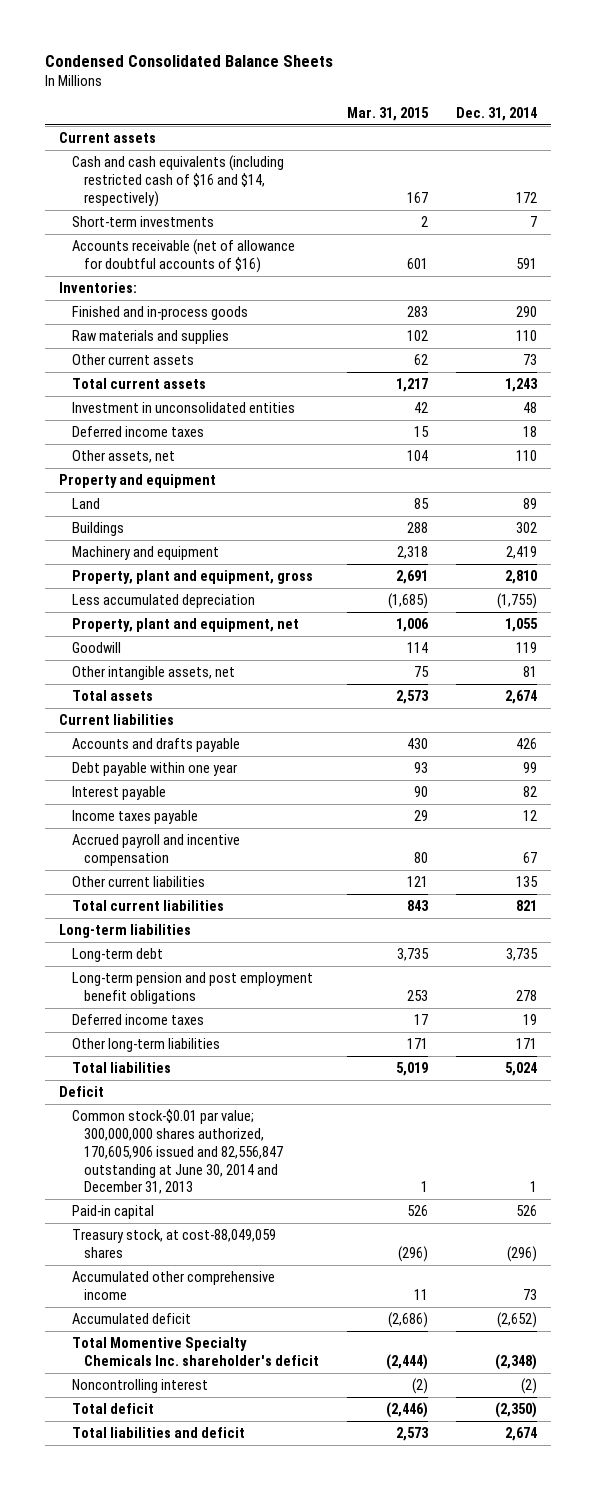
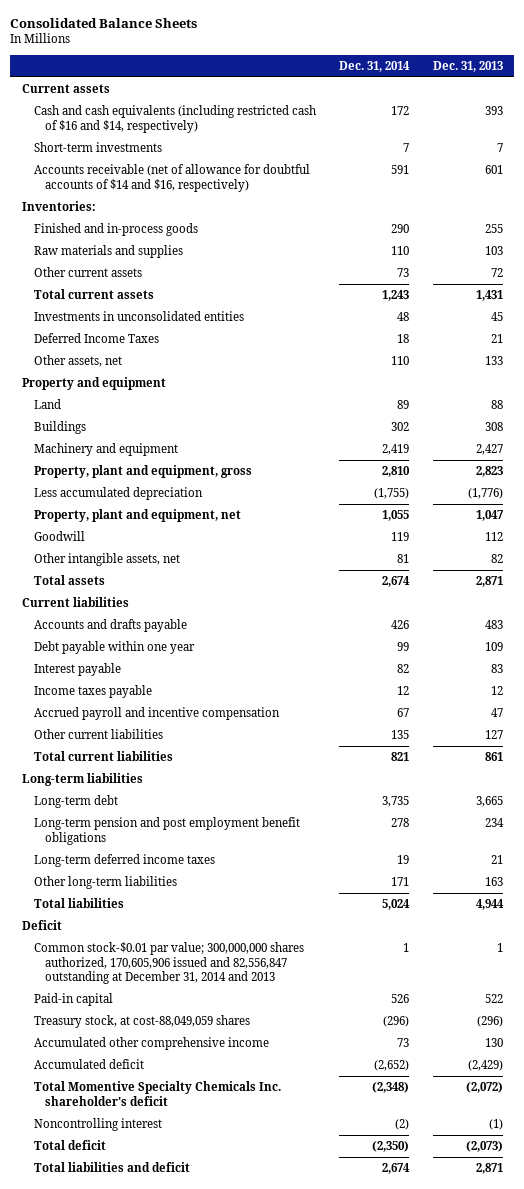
- Condensed Consolidated Balance Sheets
+ Consolidated Balance Sheets
- | Mar. 31, 2015 | Dec. 31, 2014
+ | Dec. 31, 2014 | Dec. 31, 2013
- Accounts receivable (net of allowance for doubtful accounts of $16) | 601 | 591
+ Accounts receivable (net of allowance for doubtful accounts of $14 and $16, respectively) | 591 | 601
- Investment in unconsolidated entities | 42 | 48
- Deferred income taxes | 15 | 18
+ Investments in unconsolidated entities | 48 | 45
+ Deferred Income Taxes | 18 | 21
- Deferred income taxes | 17 | 19
+ Long-term deferred income taxes | 19 | 21
- Common stock-$0.01 par value; 300,000,000 shares authorized, 170,605,906 issued and 82,556,847 outstanding at June 30, 2014 and December 31, 2013 | 1 | 1
+ Common stock-$0.01 par value; 300,000,000 shares authorized, 170,605,906 issued and 82,556,847 outstanding at December 31, 2014 and 2013 | 1 | 1

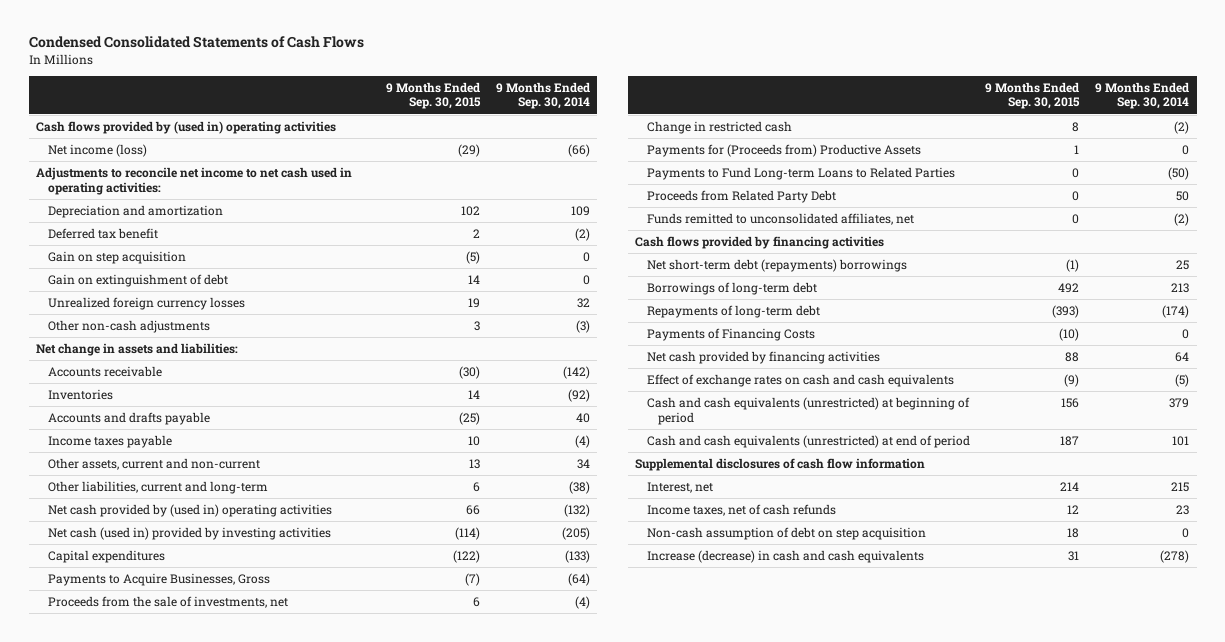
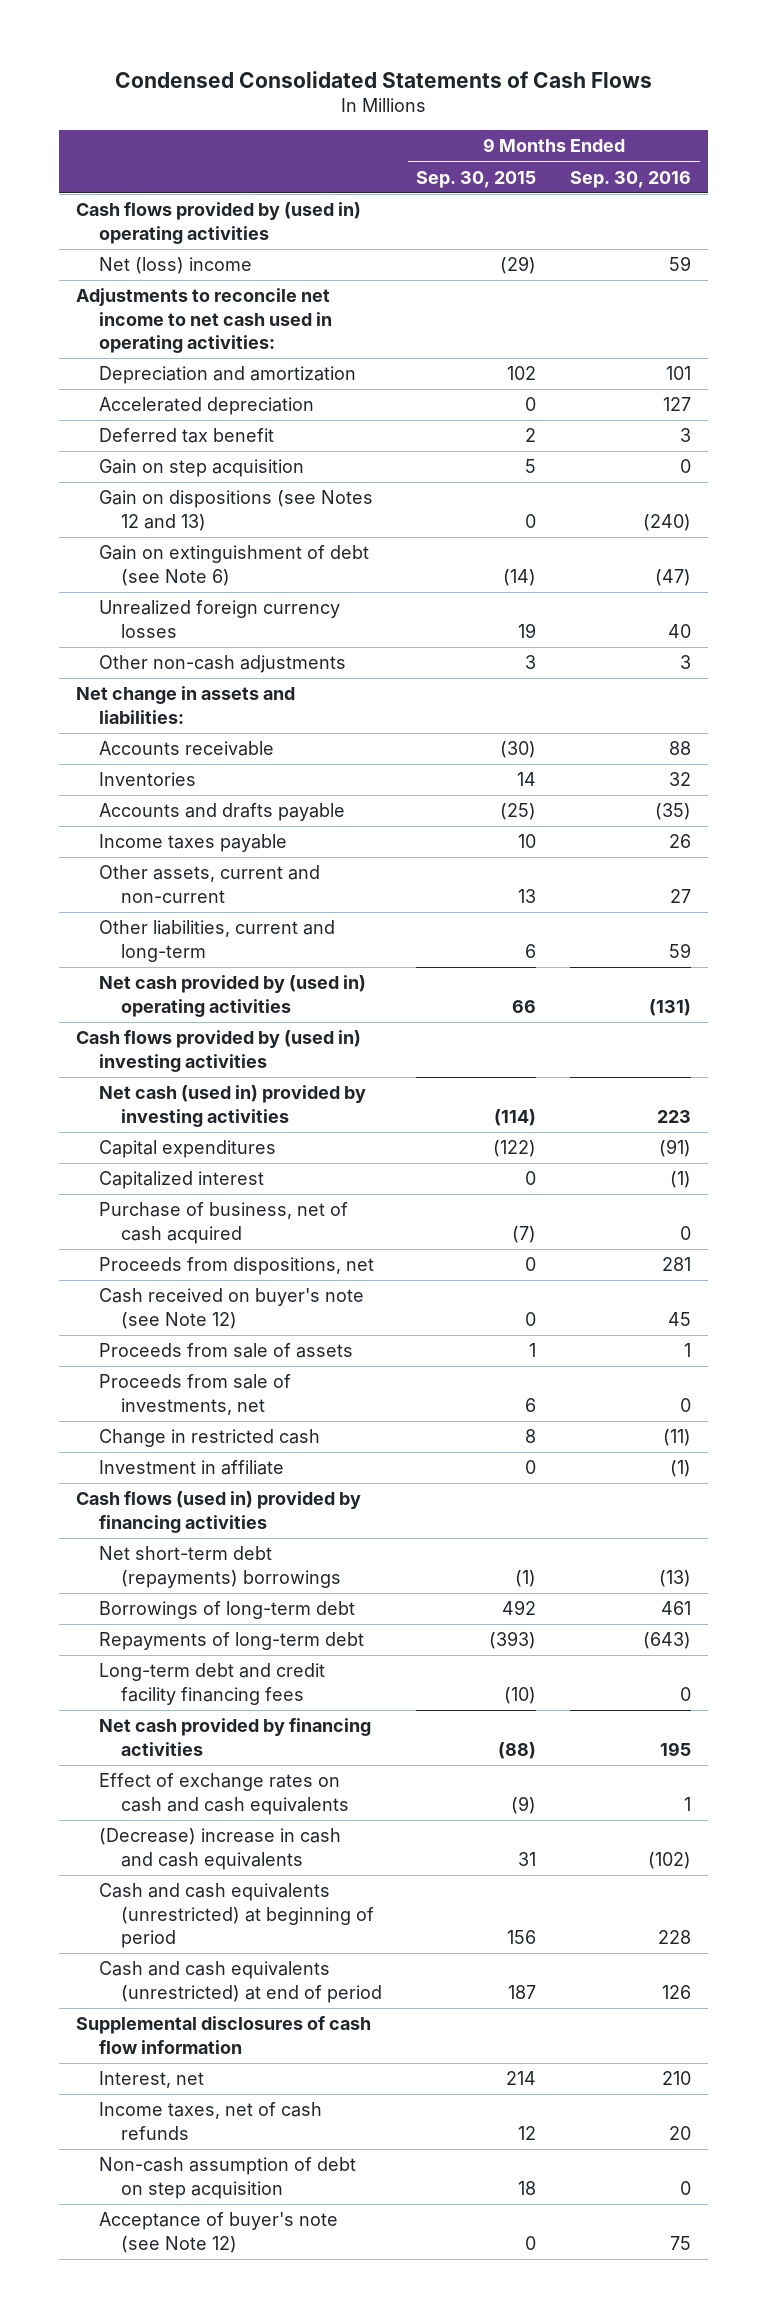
- | 9 Months Ended Sep. 30, 2015 | 9 Months Ended Sep. 30, 2014
+ | 9 Months Ended Sep. 30, 2015 | 9 Months Ended Sep. 30, 2016
- Net income (loss) | (29) | (66)
+ Net (loss) income | (29) | 59
+ Accelerated depreciation | 0 | 127
- Gain on step acquisition | (5) | 0
- Gain on extinguishment of debt | 14 | 0
+ Gain on step acquisition | 5 | 0
+ Gain on dispositions (see Notes 12 and 13) | 0 | (240)
+ Gain on extinguishment of debt (see Note 6) | (14) | (47)
+ Cash flows provided by (used in) investing activities
- Payments to Acquire Businesses, Gross | (7) | (64)
- Proceeds from the sale of investments, net | 6 | (4)
+ Capitalized interest | 0 | (1)
+ Purchase of business, net of cash acquired | (7) | 0
+ Proceeds from dispositions, net | 0 | 281
+ Cash received on buyer's note (see Note 12) | 0 | 45
+ Proceeds from sale of assets | 1 | 1
+ Proceeds from sale of investments, net | 6 | 0
- Payments for (Proceeds from) Productive Assets | 1 | 0
- Payments to Fund Long-term Loans to Related Parties | 0 | (50)
- Proceeds from Related Party Debt | 0 | 50
- Funds remitted to unconsolidated affiliates, net | 0 | (2)
- Cash flows provided by financing activities
+ Investment in affiliate | 0 | (1)
+ Cash flows (used in) provided by financing activities
- Payments of Financing Costs | (10) | 0
- Net cash provided by financing activities | 88 | 64
+ Long-term debt and credit facility financing fees | (10) | 0
+ Net cash provided by financing activities | (88) | 195
+ (Decrease) increase in cash and cash equivalents | 31 | (102)
- Increase (decrease) in cash and cash equivalents | 31 | (278)
+ Acceptance of buyer's note (see Note 12) | 0 | 75

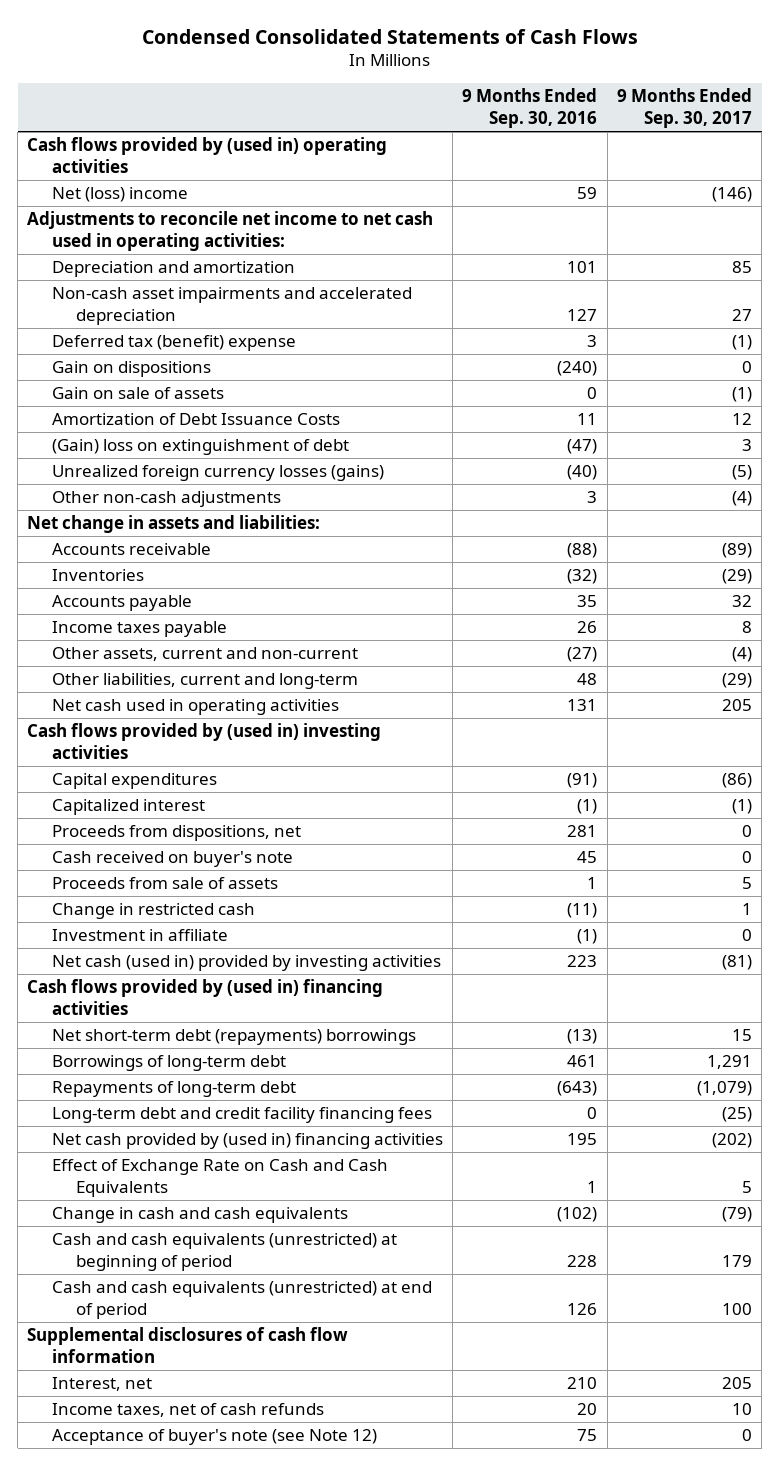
- | 9 Months Ended Sep. 30, 2015 | 9 Months Ended Sep. 30, 2016
+ | 9 Months Ended Sep. 30, 2016 | 9 Months Ended Sep. 30, 2017
- Accelerated depreciation | 0 | 127
- Deferred tax benefit | 2 | 3
- Gain on step acquisition | 5 | 0
- Gain on dispositions (see Notes 12 and 13) | 0 | (240)
- Gain on extinguishment of debt (see Note 6) | (14) | (47)
- Unrealized foreign currency losses | 19 | 40
+ Non-cash asset impairments and accelerated depreciation | 127 | 27
+ Deferred tax (benefit) expense | 3 | (1)
+ Gain on dispositions | (240) | 0
+ Gain on sale of assets | 0 | (1)
+ Amortization of Debt Issuance Costs | 11 | 12
+ (Gain) loss on extinguishment of debt | (47) | 3
+ Unrealized foreign currency losses (gains) | (40) | (5)
- Accounts receivable | (30) | 88
- Inventories | 14 | 32
- Accounts and drafts payable | (25) | (35)
+ Accounts receivable | (88) | (89)
+ Inventories | (32) | (29)
+ Accounts payable | 35 | 32
- Other assets, current and non-current | 13 | 27
- Other liabilities, current and long-term | 6 | 59
- Net cash provided by (used in) operating activities | 66 | (131)
+ Other assets, current and non-current | (27) | (4)
+ Other liabilities, current and long-term | 48 | (29)
+ Net cash used in operating activities | 131 | 205
- Purchase of business, net of cash acquired | (7) | 0
- Cash received on buyer's note (see Note 12) | 0 | 45
+ Cash received on buyer's note | 45 | 0
- Proceeds from sale of investments, net | 6 | 0
- Cash flows (used in) provided by financing activities
moved down: Net cash (used in) provided by investing activities | 223 | (81)
+ Cash flows provided by (used in) financing activities
- Net cash provided by financing activities | (88) | 195
- Effect of exchange rates on cash and cash equivalents | (9) | 1
- (Decrease) increase in cash and cash equivalents | 31 | (102)
+ Net cash provided by (used in) financing activities | 195 | (202)
+ Effect of Exchange Rate on Cash and Cash Equivalents | 1 | 5
+ Change in cash and cash equivalents | (102) | (79)
- Non-cash assumption of debt on step acquisition | 18 | 0

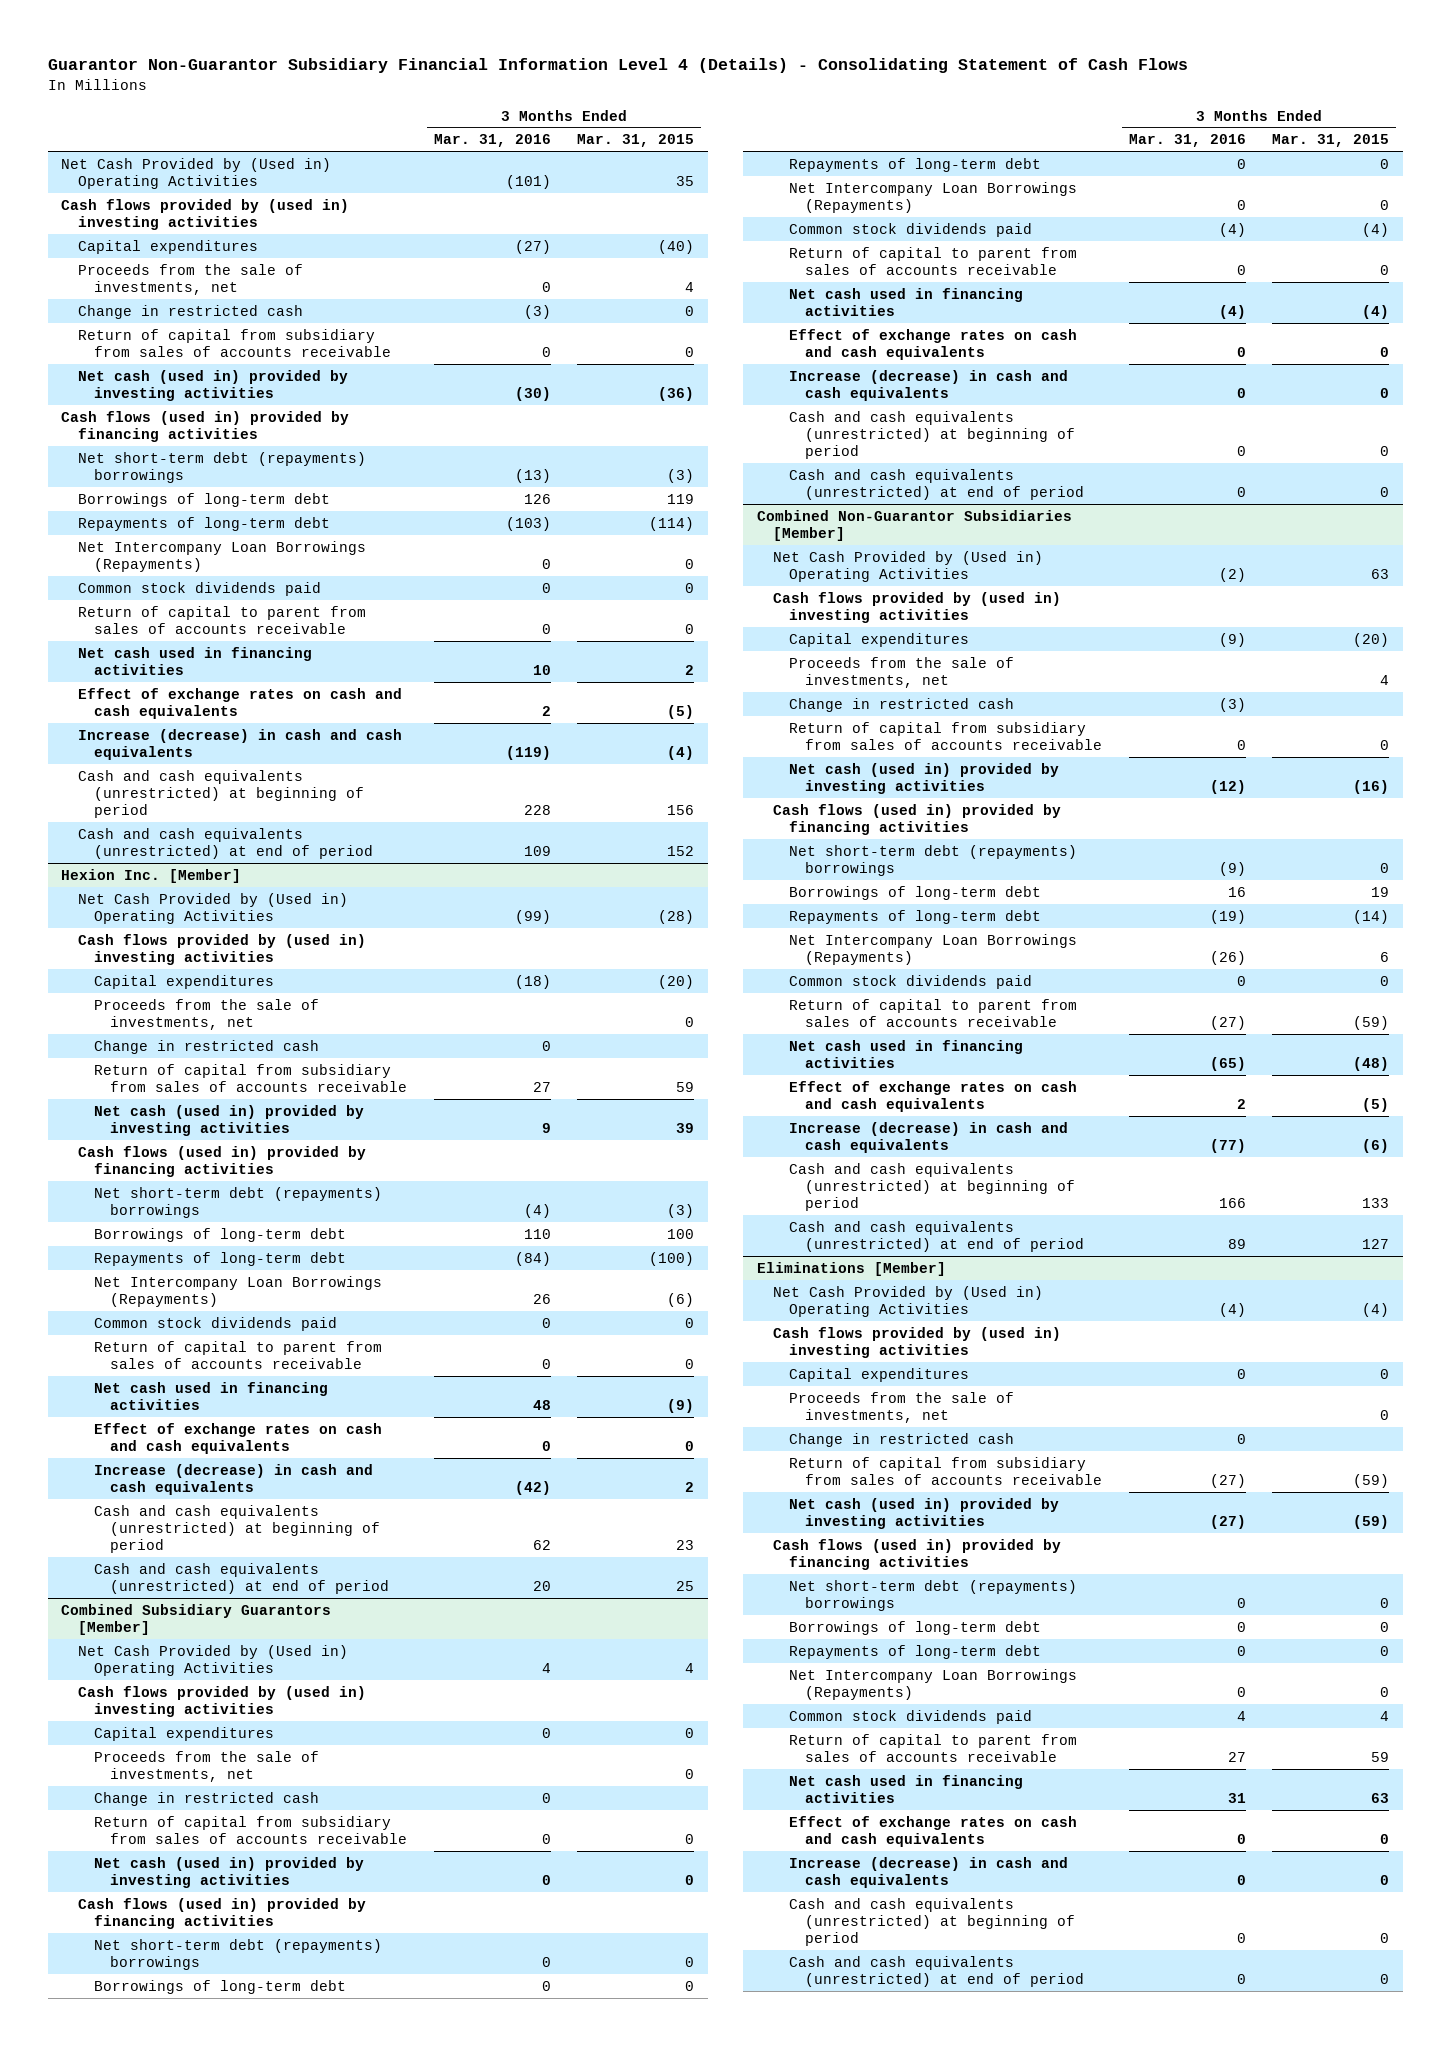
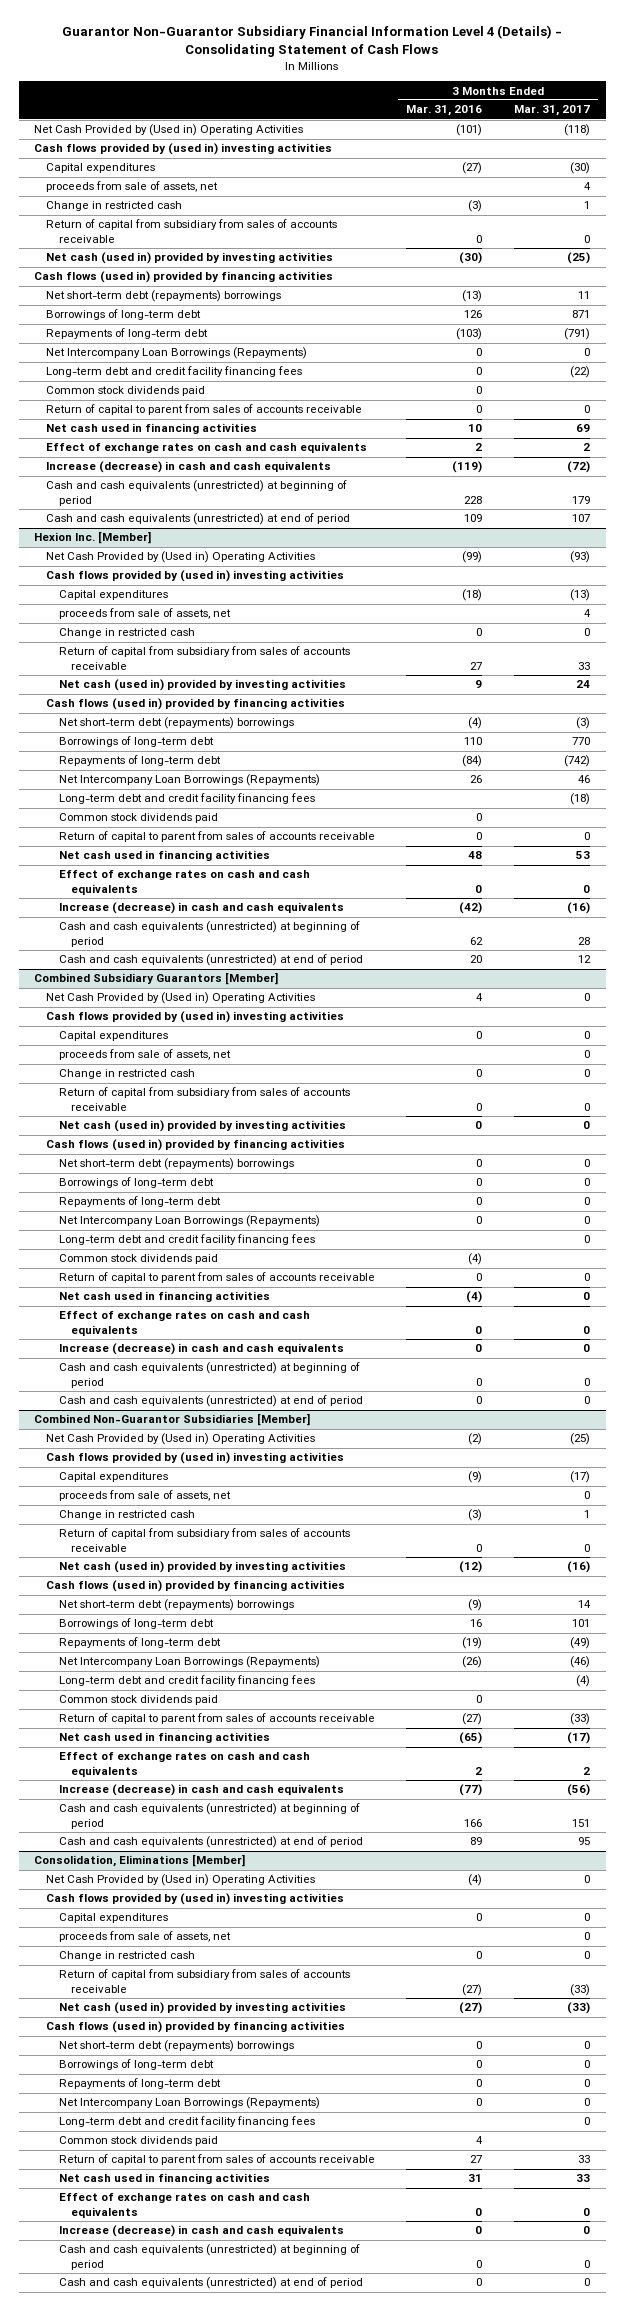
- | 3 Months Ended Mar. 31, 2016 | 3 Months Ended Mar. 31, 2015
+ | 3 Months Ended Mar. 31, 2016 | 3 Months Ended Mar. 31, 2017
- Proceeds from the sale of investments, net | 0 | 4
+ proceeds from sale of assets, net | | 4
+ Long-term debt and credit facility financing fees | 0 | (22)
@ Hexion Inc. [Member]
- Proceeds from the sale of investments, net | | 0
+ proceeds from sale of assets, net | | 4
+ Long-term debt and credit facility financing fees | | (18)
@ Combined Subsidiary Guarantors [Member]
- Proceeds from the sale of investments, net | | 0
+ proceeds from sale of assets, net | | 0
+ Long-term debt and credit facility financing fees | | 0
@ Combined Non-Guarantor Subsidiaries [Member]
- Proceeds from the sale of investments, net | | 4
+ proceeds from sale of assets, net | | 0
+ Long-term debt and credit facility financing fees | | (4)
- Eliminations [Member]
+ Consolidation, Eliminations [Member]
- Proceeds from the sale of investments, net | | 0
+ proceeds from sale of assets, net | | 0
+ Long-term debt and credit facility financing fees | | 0

